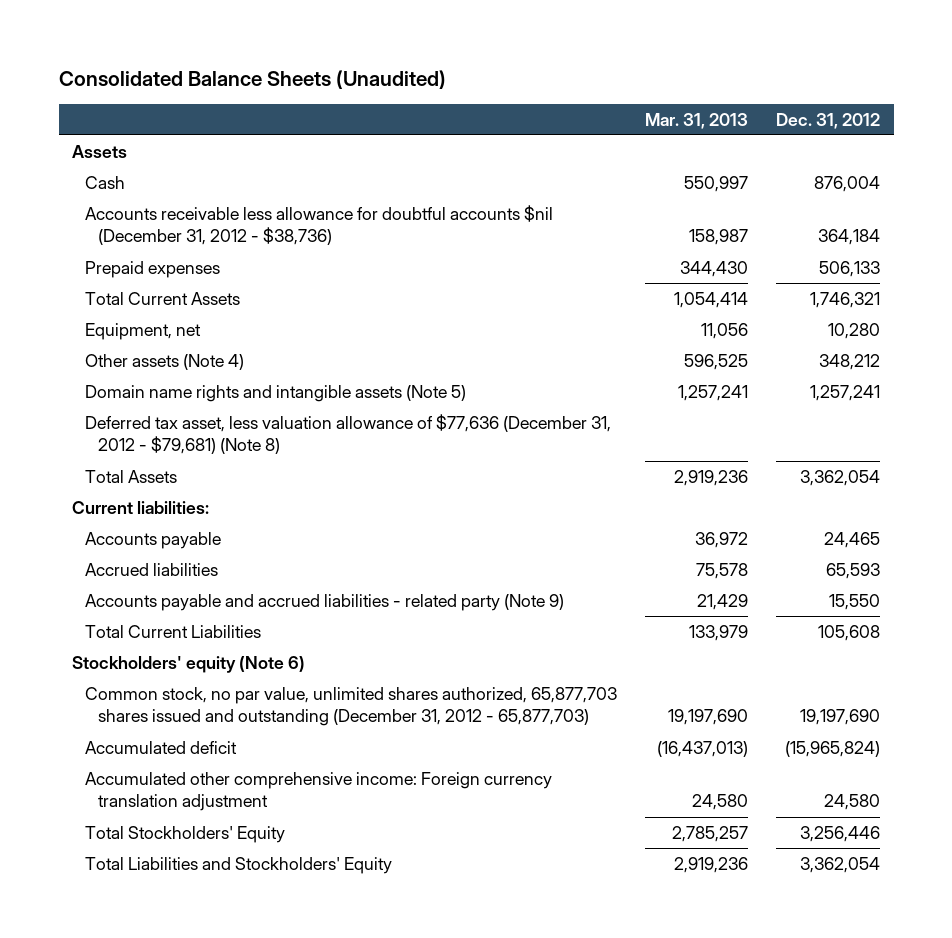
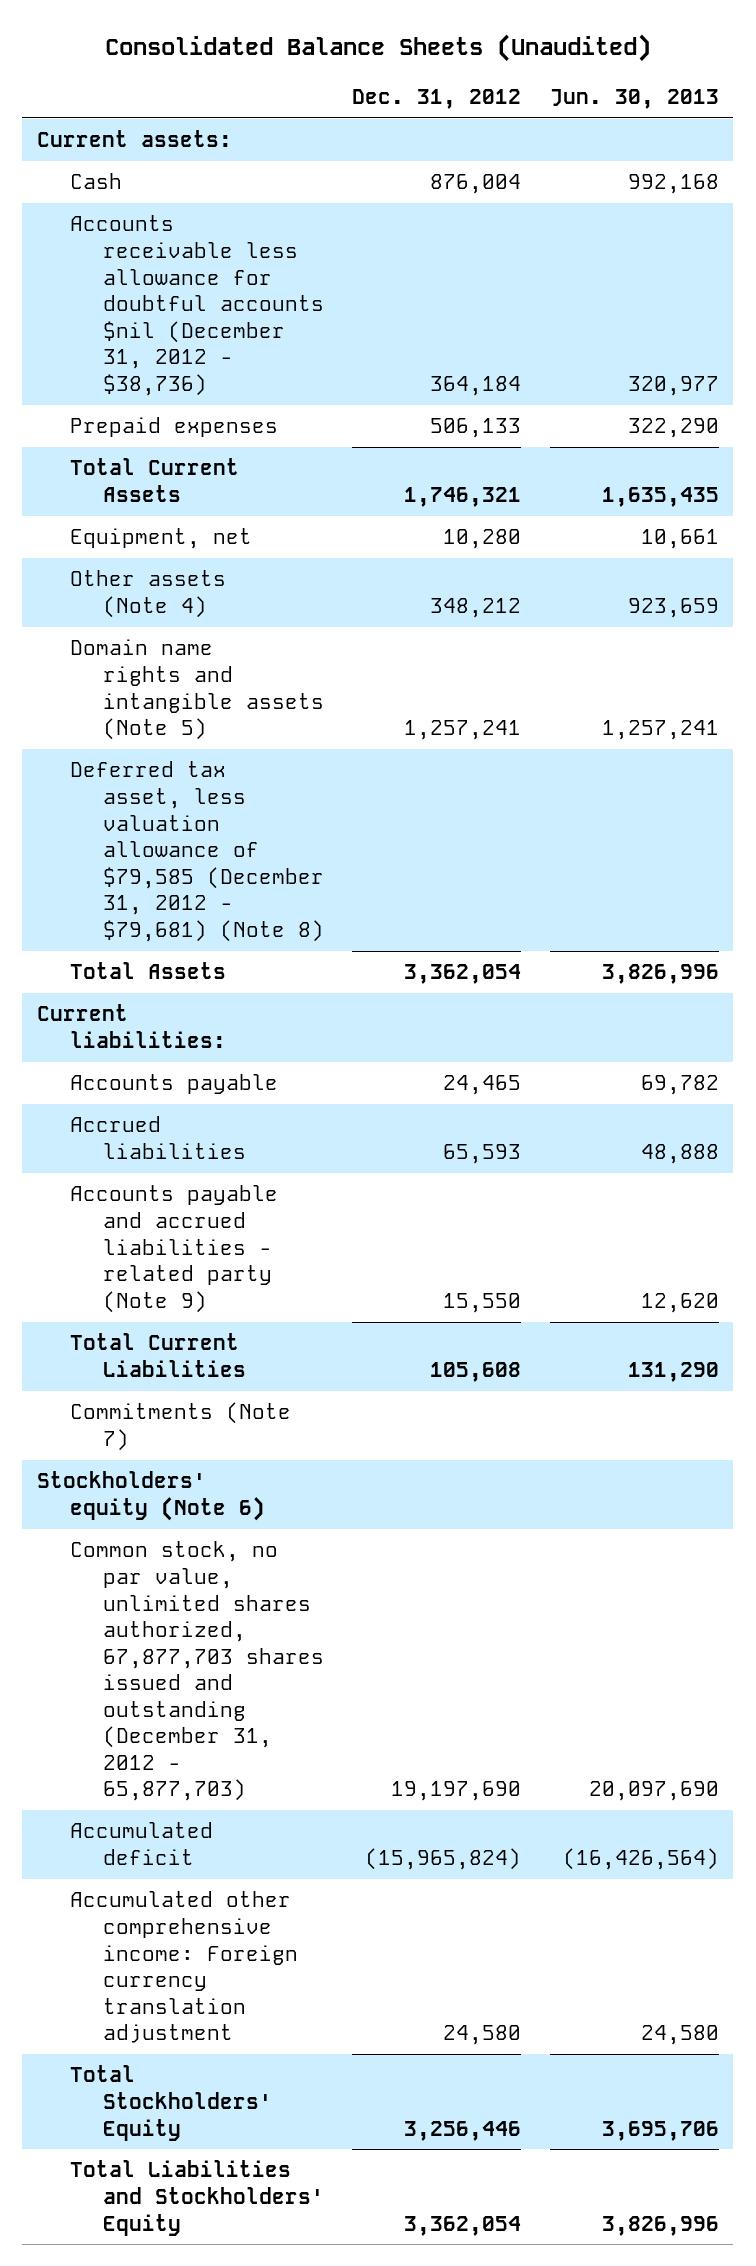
- | Mar. 31, 2013 | Dec. 31, 2012
+ | Dec. 31, 2012 | Jun. 30, 2013
- Assets
+ Current assets:
- Deferred tax asset, less valuation allowance of $77,636 (December 31, 2012 - $79,681) (Note 8)
+ Deferred tax asset, less valuation allowance of $79,585 (December 31, 2012 - $79,681) (Note 8)
+ Commitments (Note 7)
- Common stock, no par value, unlimited shares authorized, 65,877,703 shares issued and outstanding (December 31, 2012 - 65,877,703) | 19,197,690 | 19,197,690
+ Common stock, no par value, unlimited shares authorized, 67,877,703 shares issued and outstanding (December 31, 2012 - 65,877,703) | 19,197,690 | 20,097,690

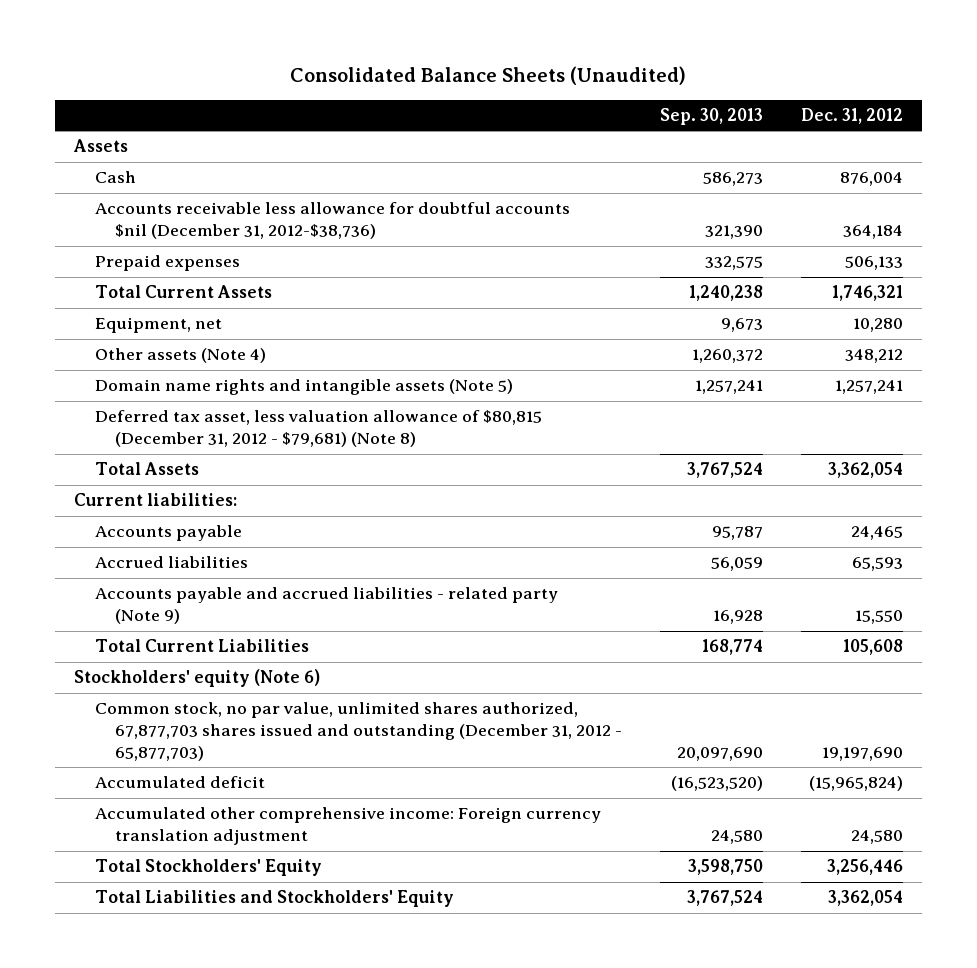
- | Dec. 31, 2012 | Jun. 30, 2013
+ | Sep. 30, 2013 | Dec. 31, 2012
- Current assets:
+ Assets
- Accounts receivable less allowance for doubtful accounts $nil (December 31, 2012 - $38,736) | 364,184 | 320,977
+ Accounts receivable less allowance for doubtful accounts $nil (December 31, 2012-$38,736) | 321,390 | 364,184
- Deferred tax asset, less valuation allowance of $79,585 (December 31, 2012 - $79,681) (Note 8)
+ Deferred tax asset, less valuation allowance of $80,815 (December 31, 2012 - $79,681) (Note 8)
- Commitments (Note 7)

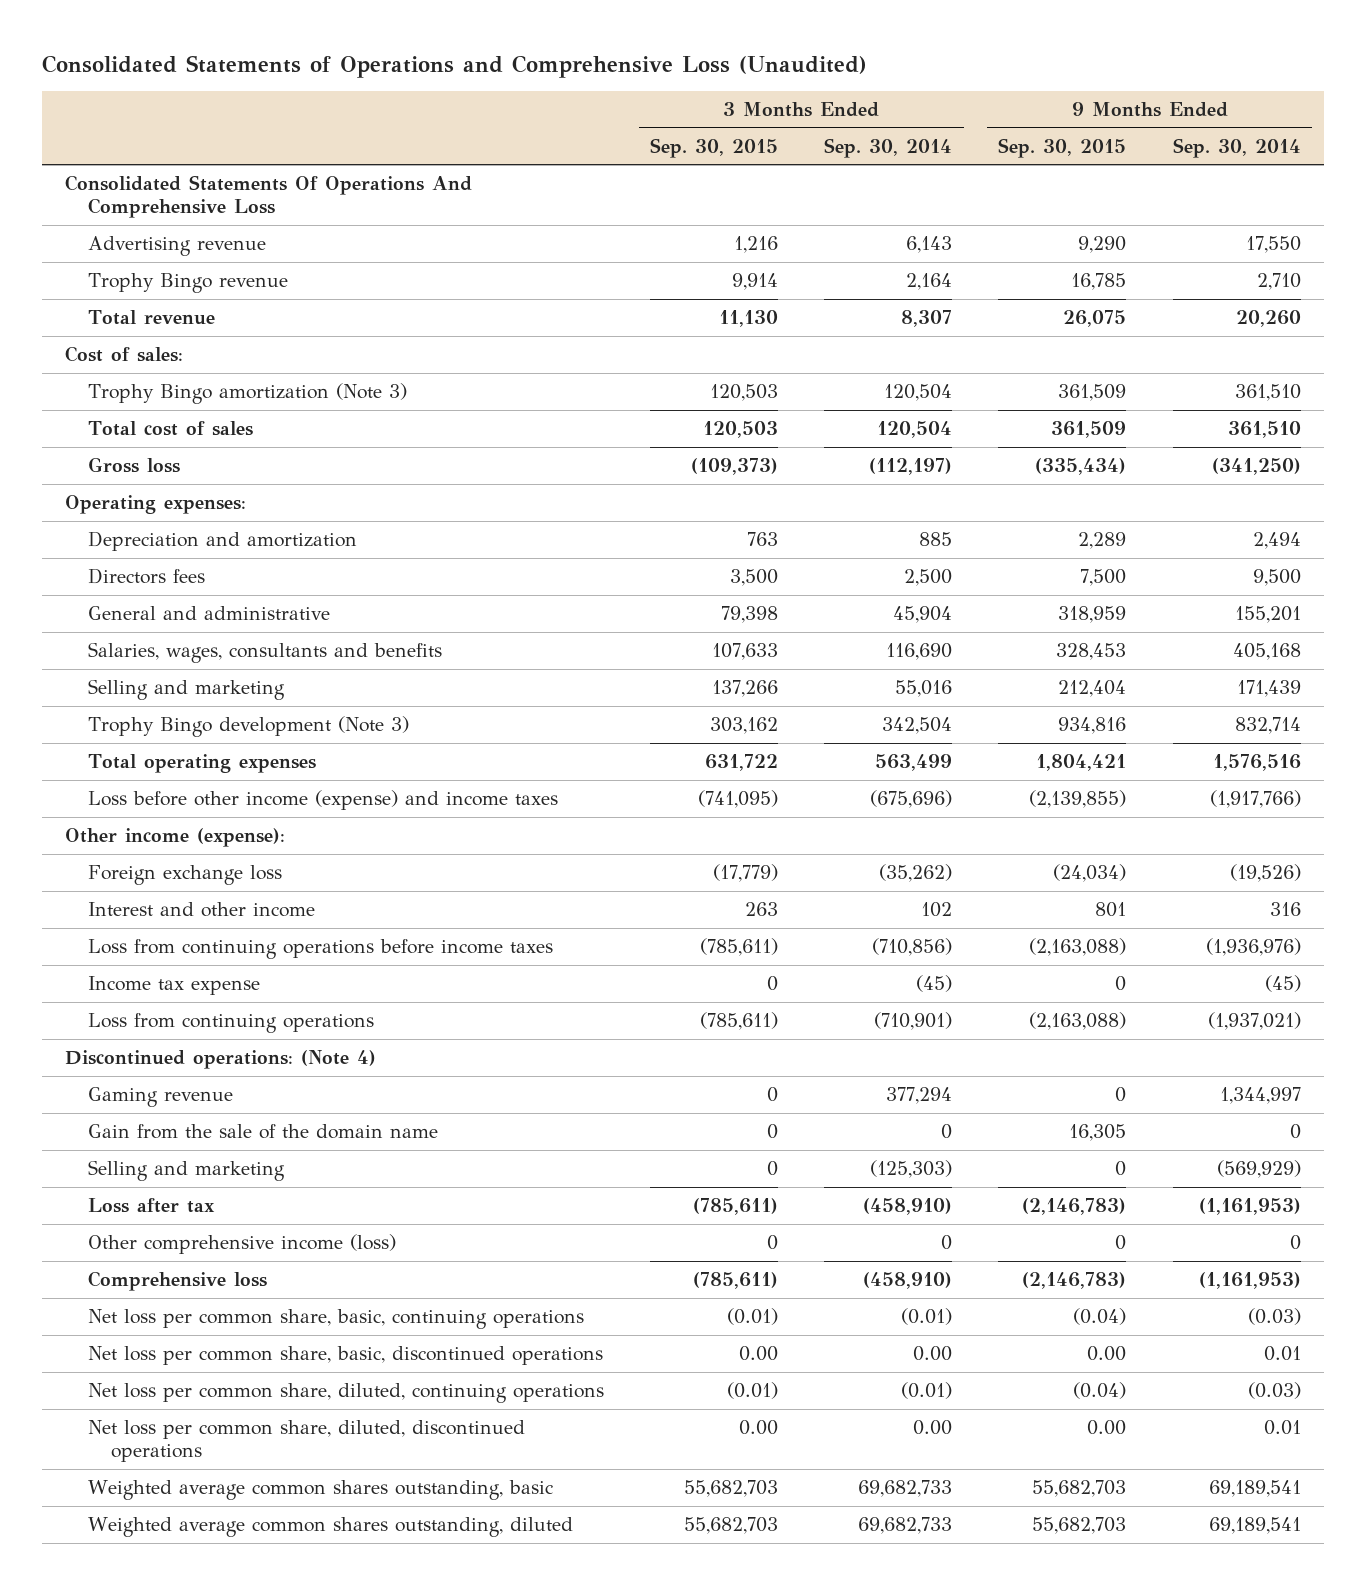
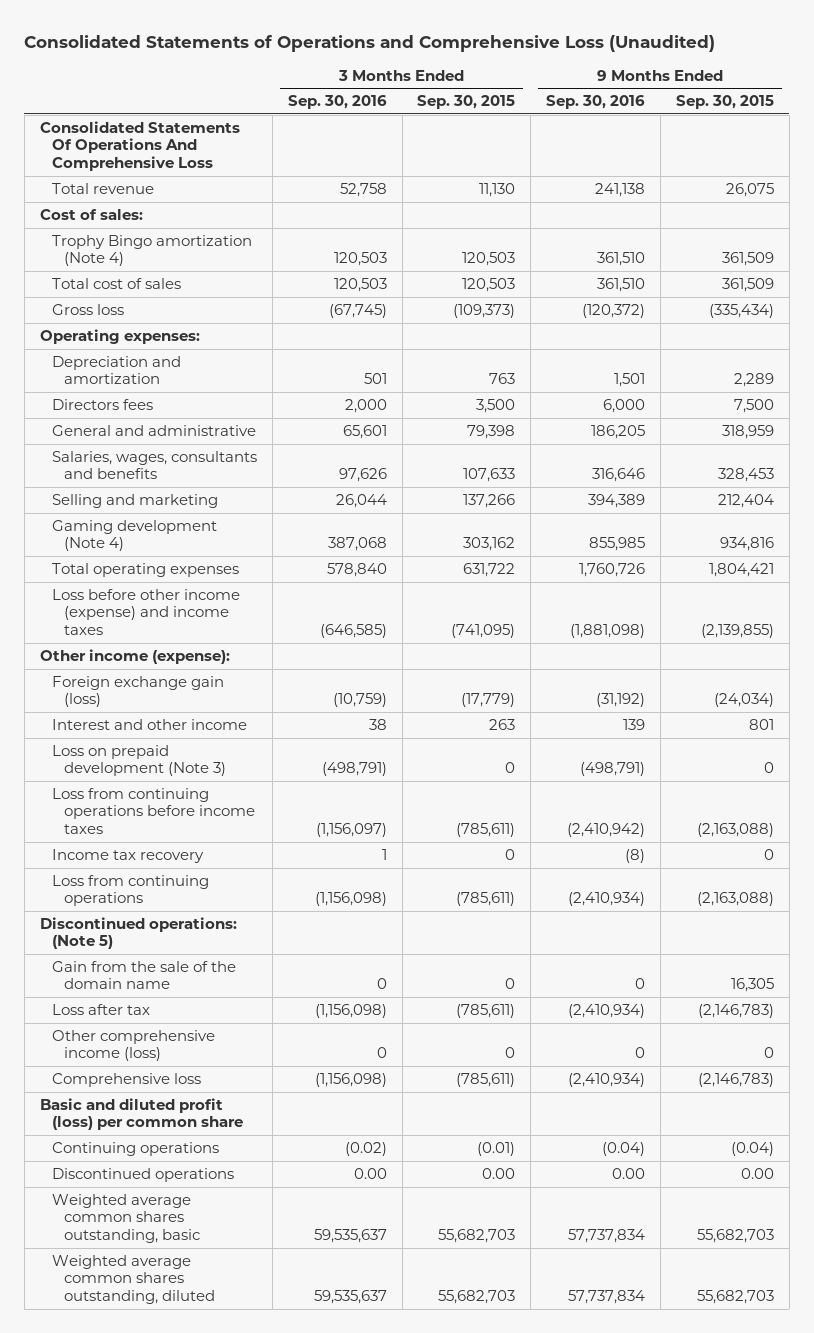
- | 3 Months Ended Sep. 30, 2015 | 3 Months Ended Sep. 30, 2014 | 9 Months Ended Sep. 30, 2015 | 9 Months Ended Sep. 30, 2014
+ | 3 Months Ended Sep. 30, 2016 | 3 Months Ended Sep. 30, 2015 | 9 Months Ended Sep. 30, 2016 | 9 Months Ended Sep. 30, 2015
- Advertising revenue | 1,216 | 6,143 | 9,290 | 17,550
- Trophy Bingo revenue | 9,914 | 2,164 | 16,785 | 2,710
- Trophy Bingo amortization (Note 3) | 120,503 | 120,504 | 361,509 | 361,510
+ Trophy Bingo amortization (Note 4) | 120,503 | 120,503 | 361,510 | 361,509
- Trophy Bingo development (Note 3) | 303,162 | 342,504 | 934,816 | 832,714
+ Gaming development (Note 4) | 387,068 | 303,162 | 855,985 | 934,816
- Foreign exchange loss | (17,779) | (35,262) | (24,034) | (19,526)
+ Foreign exchange gain (loss) | (10,759) | (17,779) | (31,192) | (24,034)
+ Loss on prepaid development (Note 3) | (498,791) | 0 | (498,791) | 0
- Income tax expense | 0 | (45) | 0 | (45)
+ Income tax recovery | 1 | 0 | (8) | 0
- Discontinued operations: (Note 4)
- Gaming revenue | 0 | 377,294 | 0 | 1,344,997
+ Discontinued operations: (Note 5)
- Selling and marketing | 0 | (125,303) | 0 | (569,929)
- Net loss per common share, basic, continuing operations | (0.01) | (0.01) | (0.04) | (0.03)
- Net loss per common share, basic, discontinued operations | 0.00 | 0.00 | 0.00 | 0.01
- Net loss per common share, diluted, continuing operations | (0.01) | (0.01) | (0.04) | (0.03)
- Net loss per common share, diluted, discontinued operations | 0.00 | 0.00 | 0.00 | 0.01
+ Basic and diluted profit (loss) per common share
+ Continuing operations | (0.02) | (0.01) | (0.04) | (0.04)
+ Discontinued operations | 0.00 | 0.00 | 0.00 | 0.00

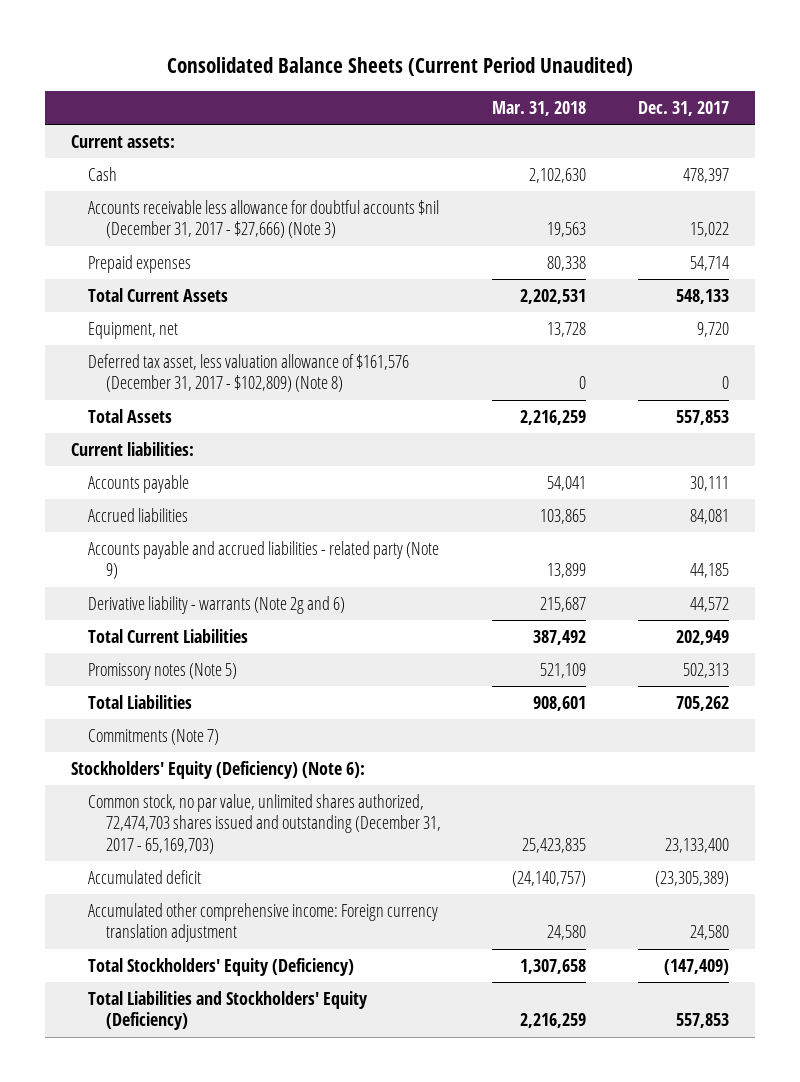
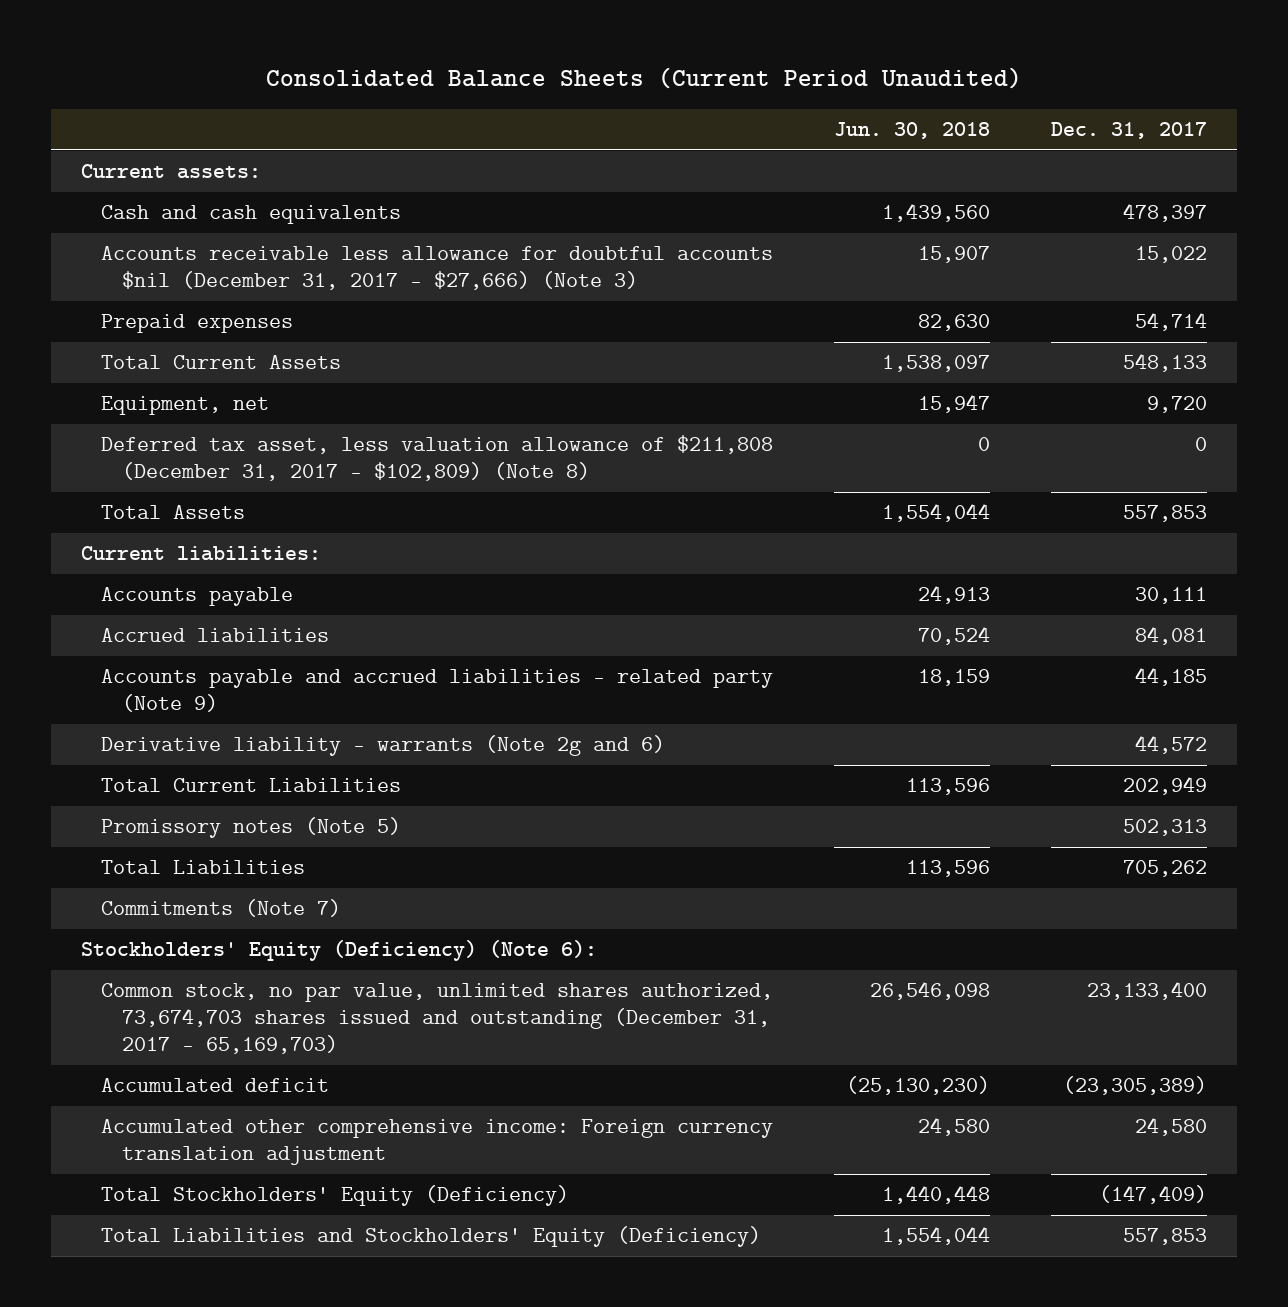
- | Mar. 31, 2018 | Dec. 31, 2017
+ | Jun. 30, 2018 | Dec. 31, 2017
- Cash | 2,102,630 | 478,397
+ Cash and cash equivalents | 1,439,560 | 478,397
- Deferred tax asset, less valuation allowance of $161,576 (December 31, 2017 - $102,809) (Note 8) | 0 | 0
+ Deferred tax asset, less valuation allowance of $211,808 (December 31, 2017 - $102,809) (Note 8) | 0 | 0
- Common stock, no par value, unlimited shares authorized, 72,474,703 shares issued and outstanding (December 31, 2017 - 65,169,703) | 25,423,835 | 23,133,400
+ Common stock, no par value, unlimited shares authorized, 73,674,703 shares issued and outstanding (December 31, 2017 - 65,169,703) | 26,546,098 | 23,133,400

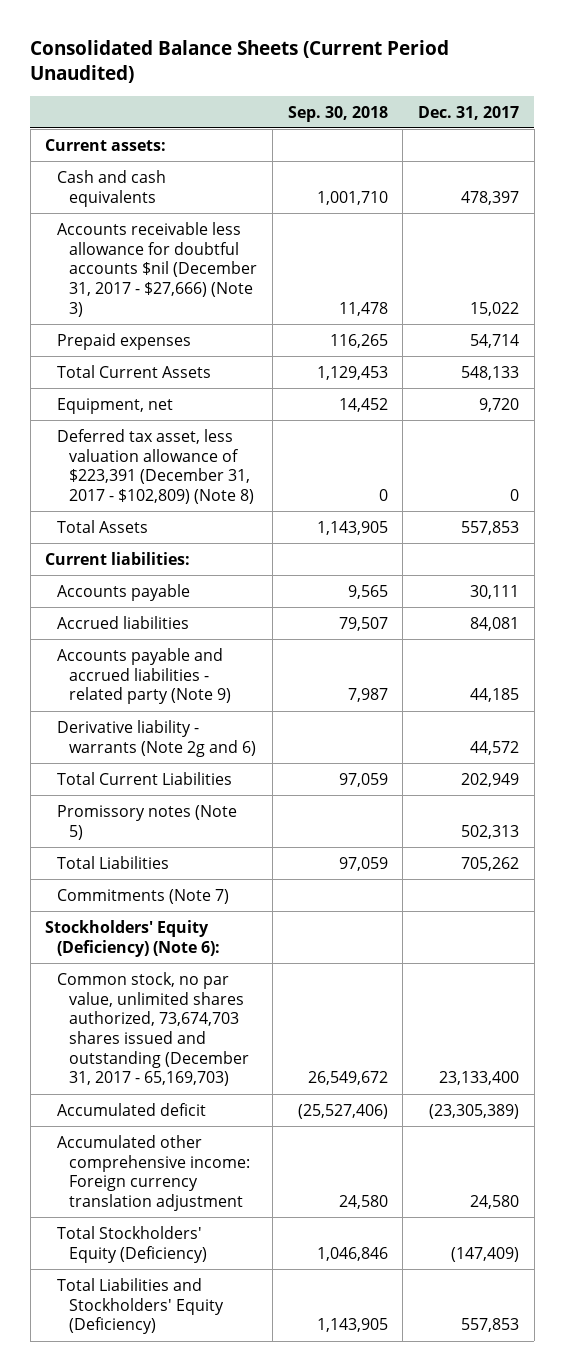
- | Jun. 30, 2018 | Dec. 31, 2017
+ | Sep. 30, 2018 | Dec. 31, 2017
- Deferred tax asset, less valuation allowance of $211,808 (December 31, 2017 - $102,809) (Note 8) | 0 | 0
+ Deferred tax asset, less valuation allowance of $223,391 (December 31, 2017 - $102,809) (Note 8) | 0 | 0

